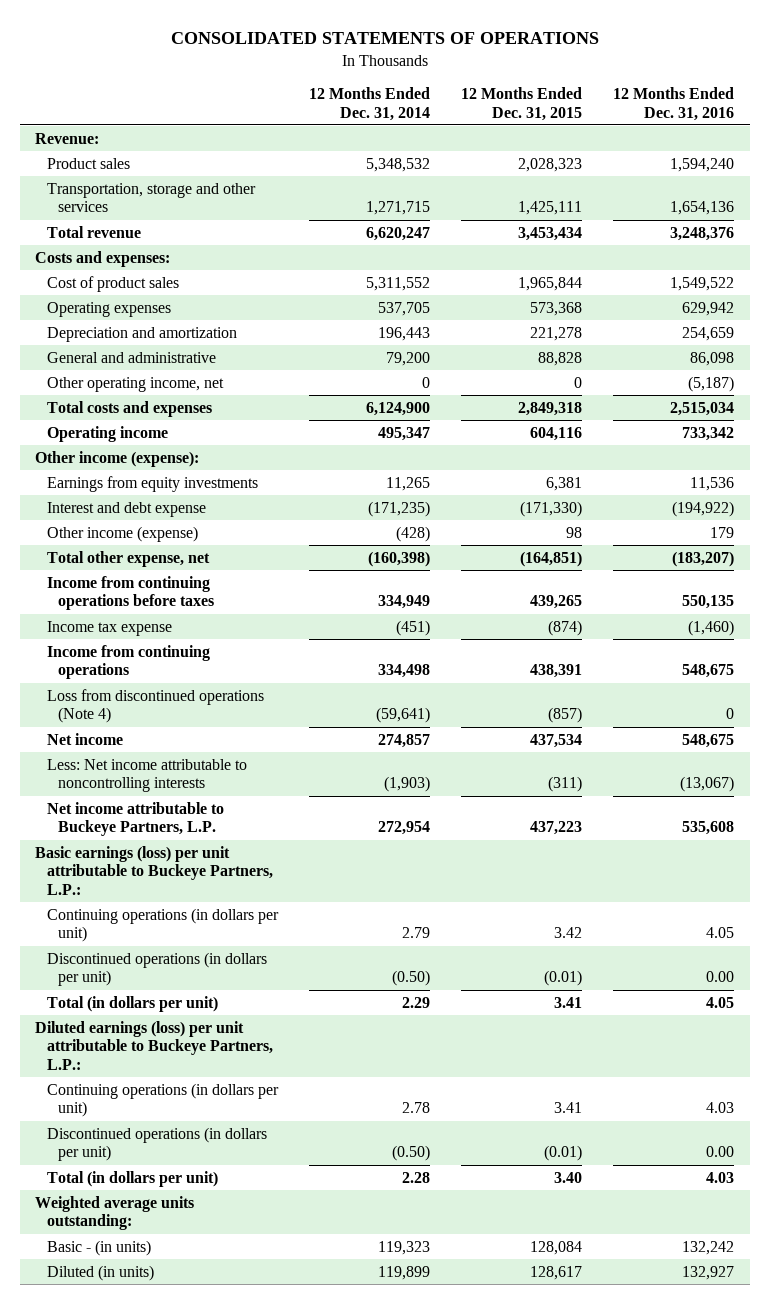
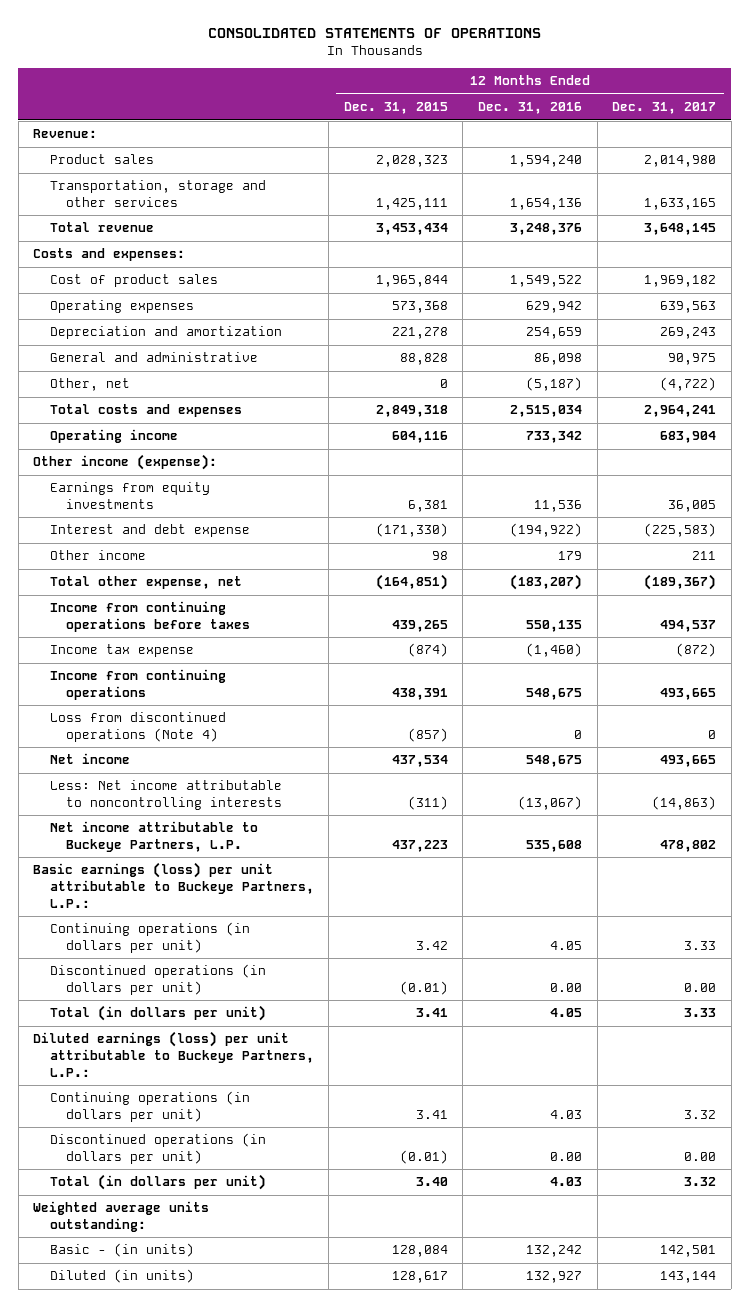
- | 12 Months Ended Dec. 31, 2014 | 12 Months Ended Dec. 31, 2015 | 12 Months Ended Dec. 31, 2016
+ | 12 Months Ended Dec. 31, 2015 | 12 Months Ended Dec. 31, 2016 | 12 Months Ended Dec. 31, 2017
- Other operating income, net | 0 | 0 | (5,187)
+ Other, net | 0 | (5,187) | (4,722)
- Other income (expense) | (428) | 98 | 179
+ Other income | 98 | 179 | 211

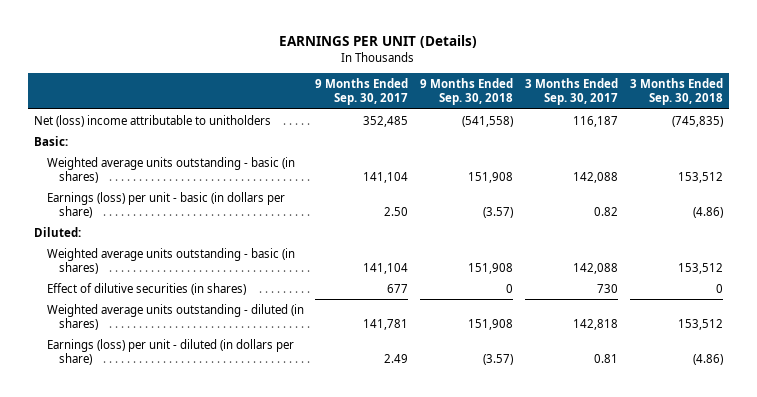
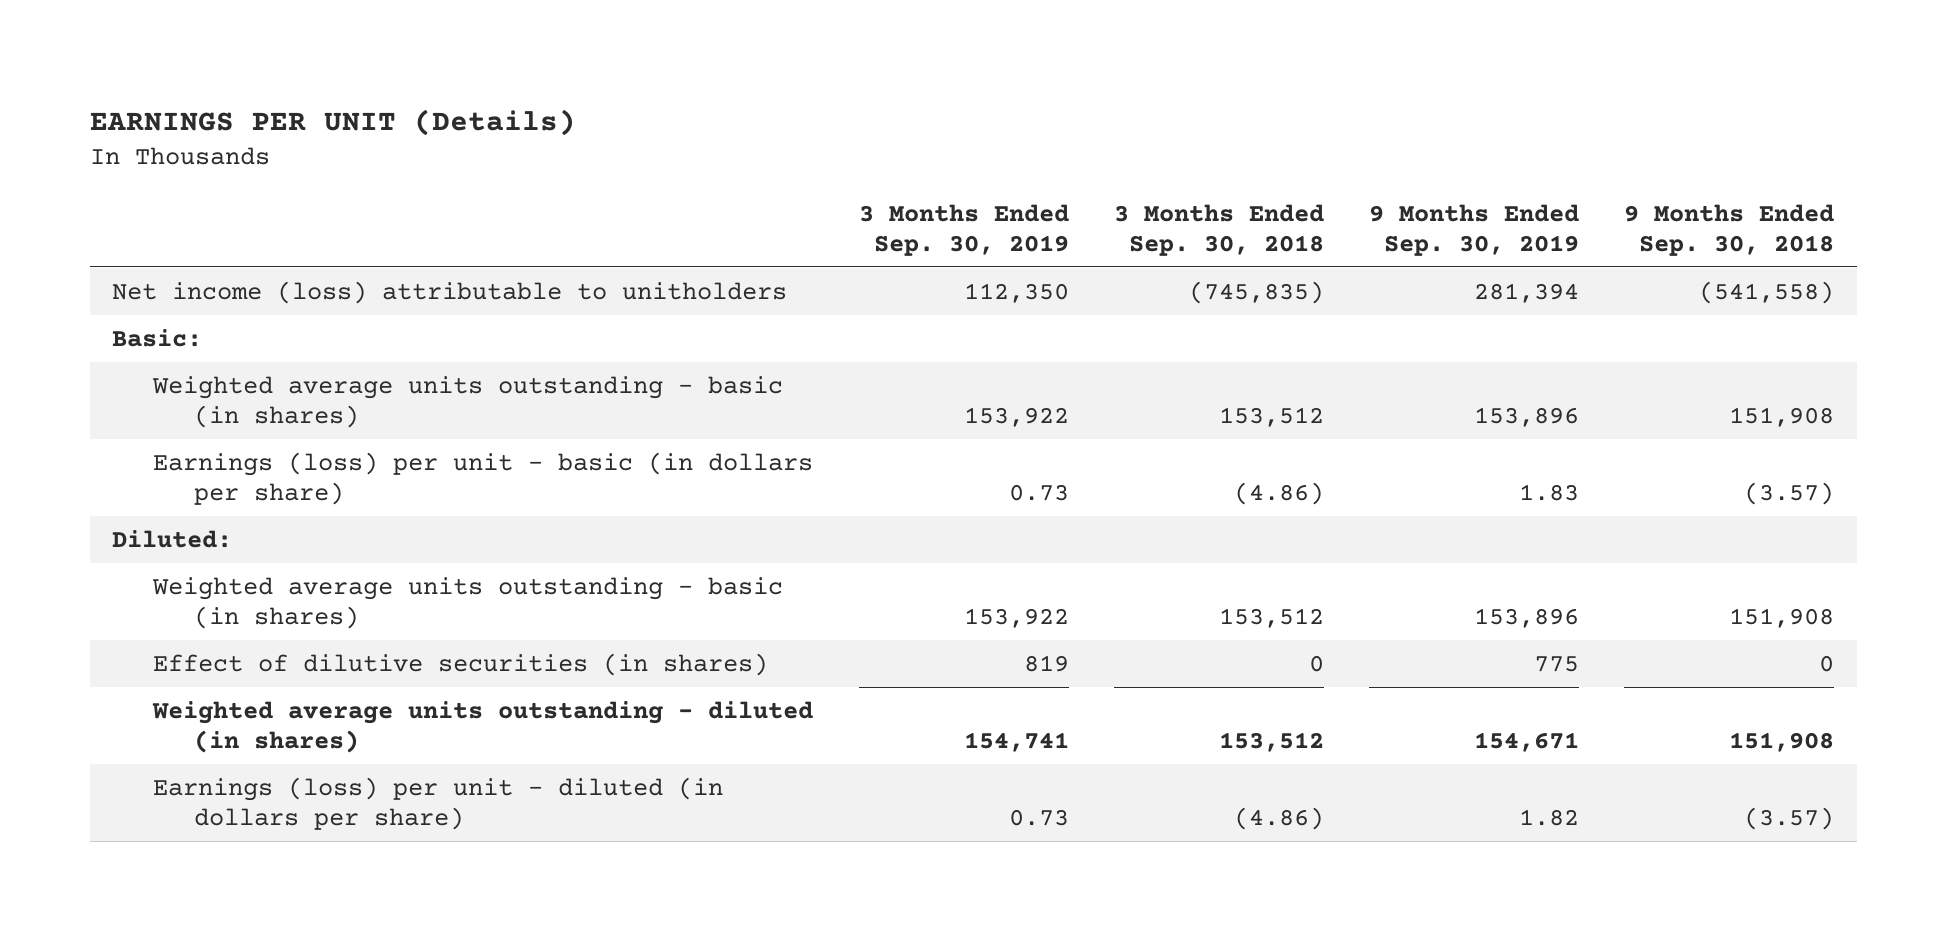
- | 9 Months Ended Sep. 30, 2017 | 9 Months Ended Sep. 30, 2018 | 3 Months Ended Sep. 30, 2017 | 3 Months Ended Sep. 30, 2018
+ | 3 Months Ended Sep. 30, 2019 | 3 Months Ended Sep. 30, 2018 | 9 Months Ended Sep. 30, 2019 | 9 Months Ended Sep. 30, 2018
- Net (loss) income attributable to unitholders | 352,485 | (541,558) | 116,187 | (745,835)
+ Net income (loss) attributable to unitholders | 112,350 | (745,835) | 281,394 | (541,558)

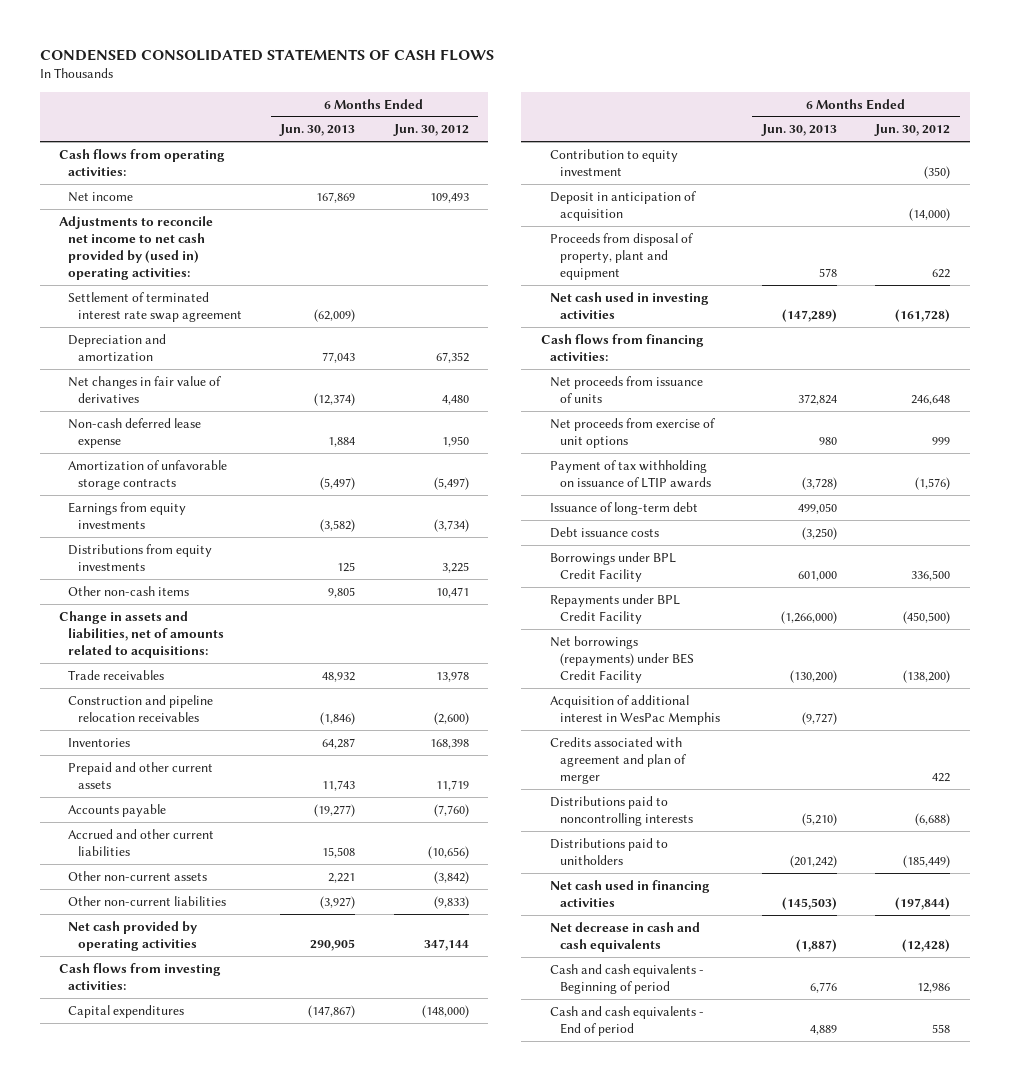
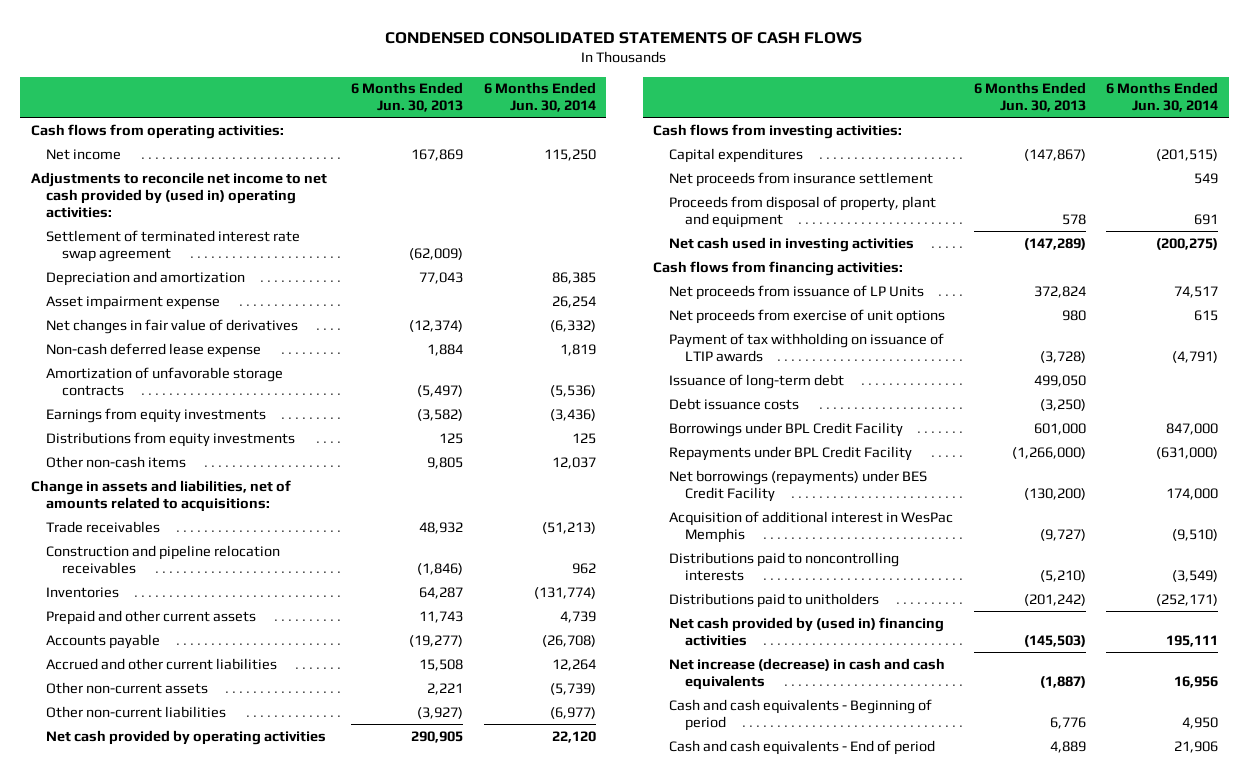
- | 6 Months Ended Jun. 30, 2013 | 6 Months Ended Jun. 30, 2012
+ | 6 Months Ended Jun. 30, 2013 | 6 Months Ended Jun. 30, 2014
+ Asset impairment expense | | 26,254
- Contribution to equity investment | | (350)
- Deposit in anticipation of acquisition | | (14,000)
+ Net proceeds from insurance settlement | | 549
- Net proceeds from issuance of units | 372,824 | 246,648
+ Net proceeds from issuance of LP Units | 372,824 | 74,517
- Credits associated with agreement and plan of merger | | 422
- Net cash used in financing activities | (145,503) | (197,844)
- Net decrease in cash and cash equivalents | (1,887) | (12,428)
+ Net cash provided by (used in) financing activities | (145,503) | 195,111
+ Net increase (decrease) in cash and cash equivalents | (1,887) | 16,956

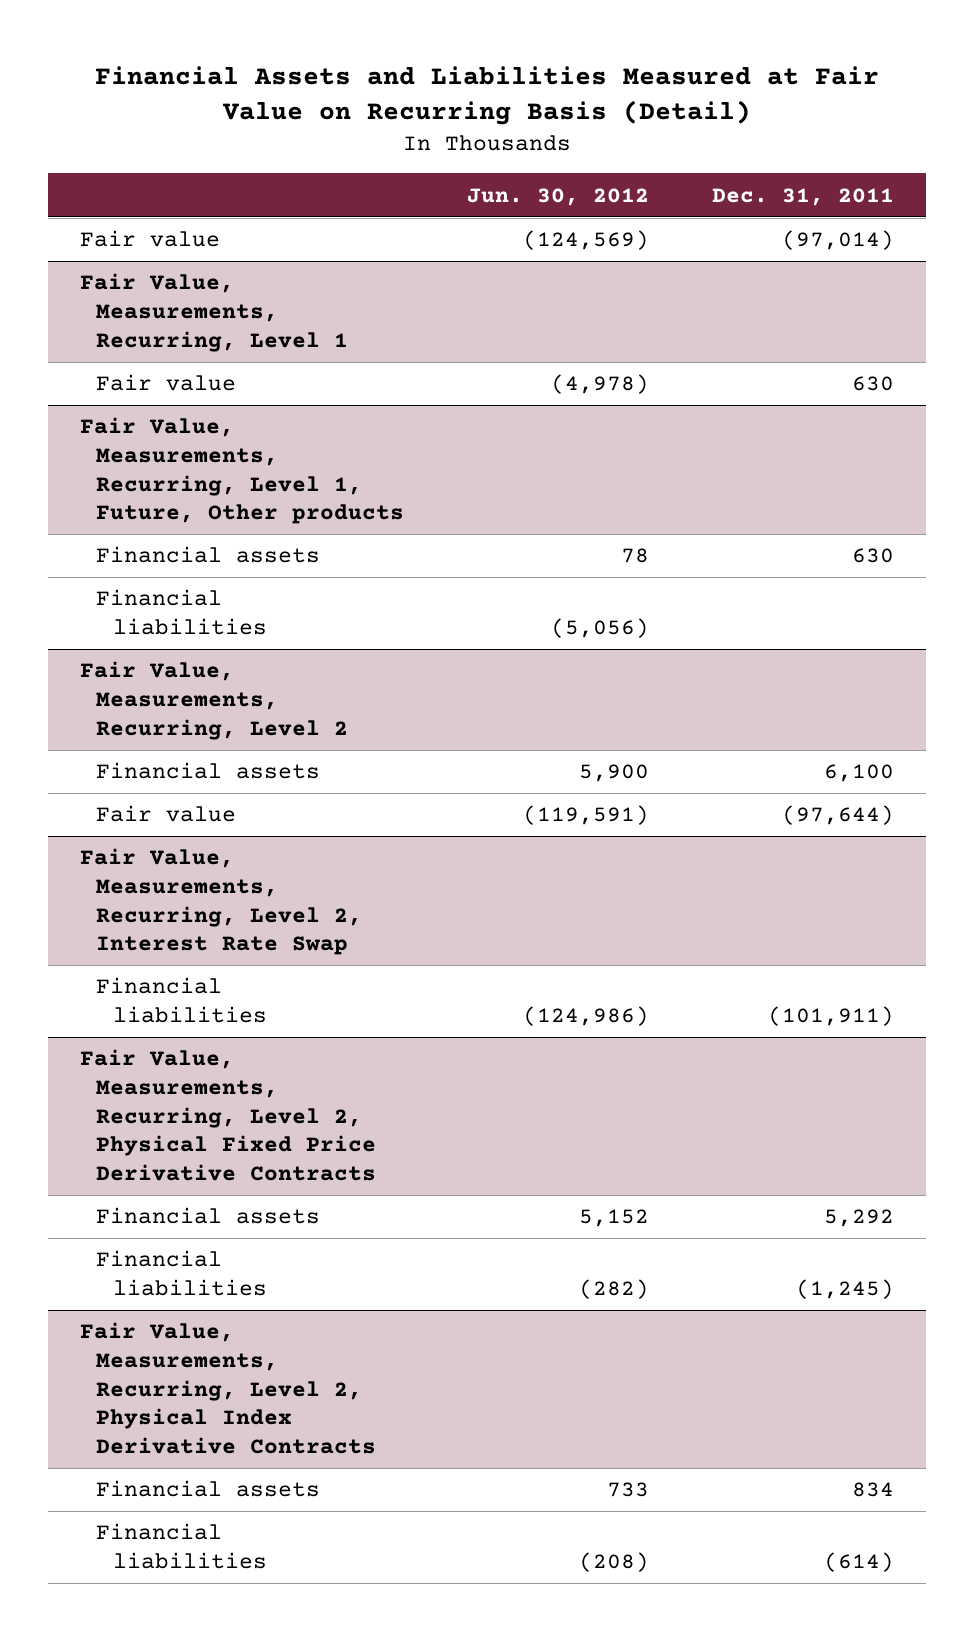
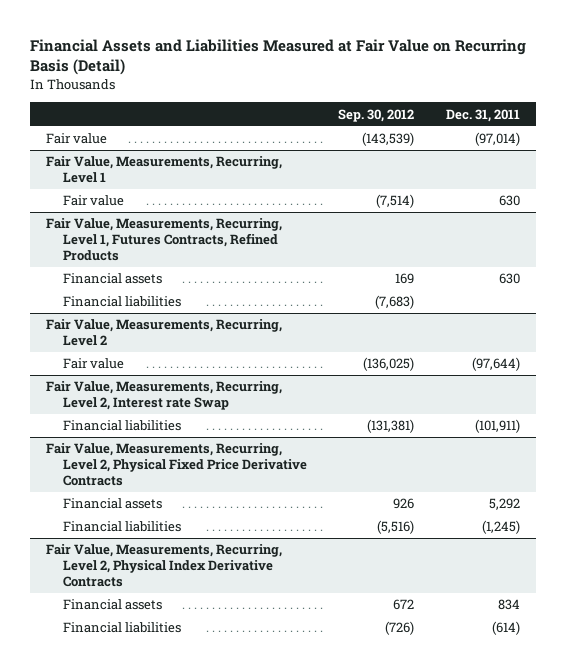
- | Jun. 30, 2012 | Dec. 31, 2011
+ | Sep. 30, 2012 | Dec. 31, 2011
- Fair Value, Measurements, Recurring, Level 1, Future, Other products
+ Fair Value, Measurements, Recurring, Level 1, Futures Contracts, Refined Products
@ Fair Value, Measurements, Recurring, Level 2
- Financial assets | 5,900 | 6,100
- Fair Value, Measurements, Recurring, Level 2, Interest Rate Swap
+ Fair Value, Measurements, Recurring, Level 2, Interest rate Swap

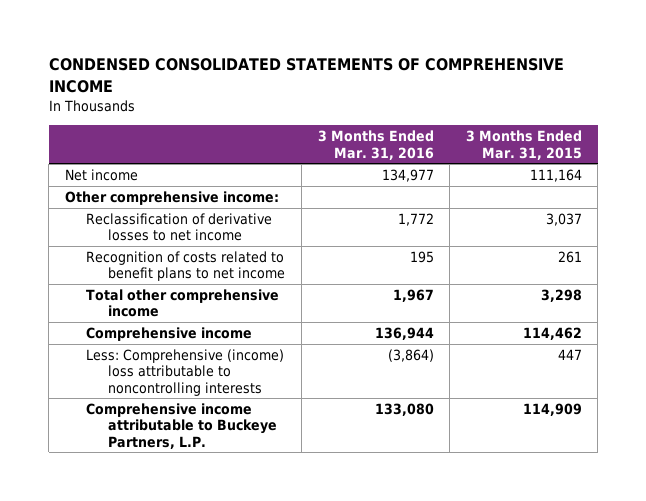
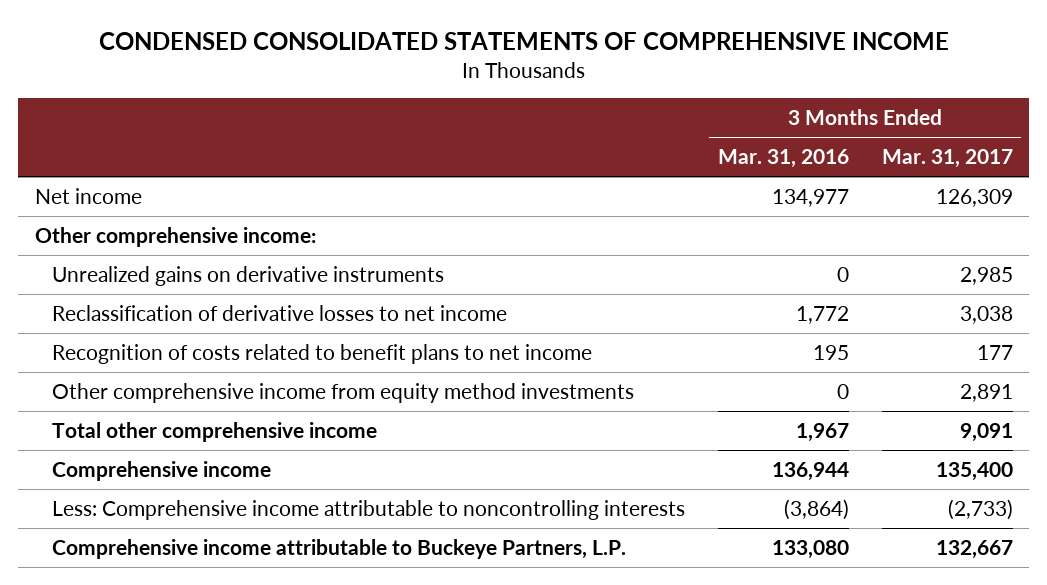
- | 3 Months Ended Mar. 31, 2016 | 3 Months Ended Mar. 31, 2015
+ | 3 Months Ended Mar. 31, 2016 | 3 Months Ended Mar. 31, 2017
+ Unrealized gains on derivative instruments | 0 | 2,985
+ Other comprehensive income from equity method investments | 0 | 2,891
- Less: Comprehensive (income) loss attributable to noncontrolling interests | (3,864) | 447
+ Less: Comprehensive income attributable to noncontrolling interests | (3,864) | (2,733)

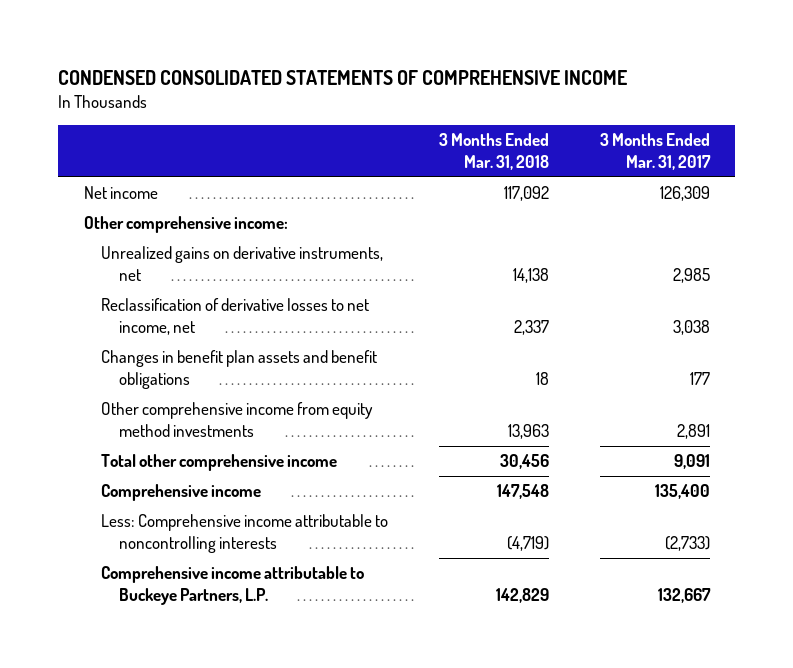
- | 3 Months Ended Mar. 31, 2016 | 3 Months Ended Mar. 31, 2017
+ | 3 Months Ended Mar. 31, 2018 | 3 Months Ended Mar. 31, 2017
- Unrealized gains on derivative instruments | 0 | 2,985
- Reclassification of derivative losses to net income | 1,772 | 3,038
- Recognition of costs related to benefit plans to net income | 195 | 177
+ Unrealized gains on derivative instruments, net | 14,138 | 2,985
+ Reclassification of derivative losses to net income, net | 2,337 | 3,038
+ Changes in benefit plan assets and benefit obligations | 18 | 177

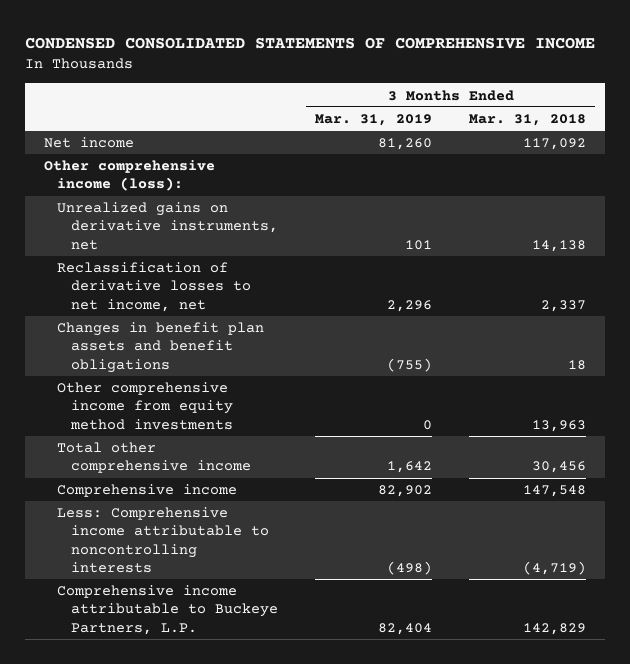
- | 3 Months Ended Mar. 31, 2018 | 3 Months Ended Mar. 31, 2017
+ | 3 Months Ended Mar. 31, 2019 | 3 Months Ended Mar. 31, 2018
- Other comprehensive income:
+ Other comprehensive income (loss):

